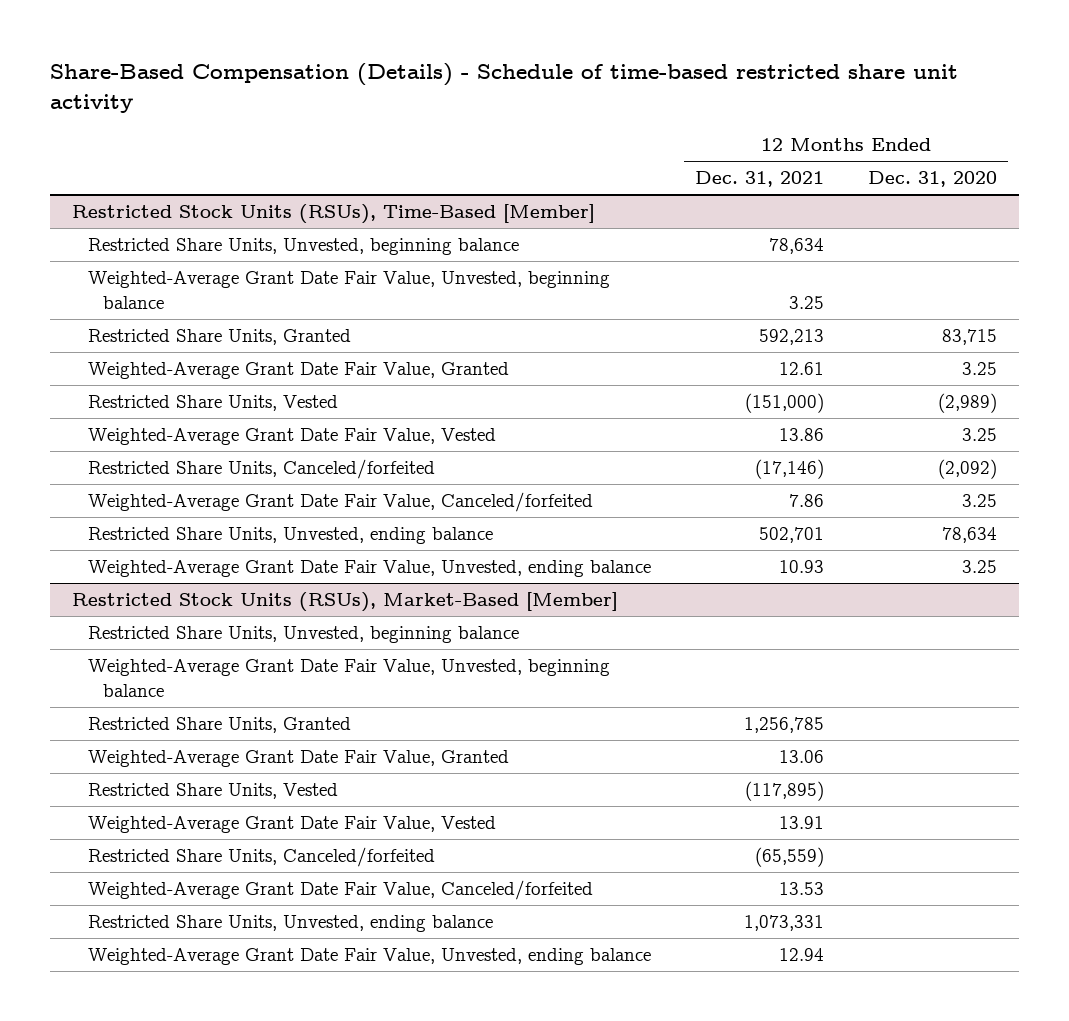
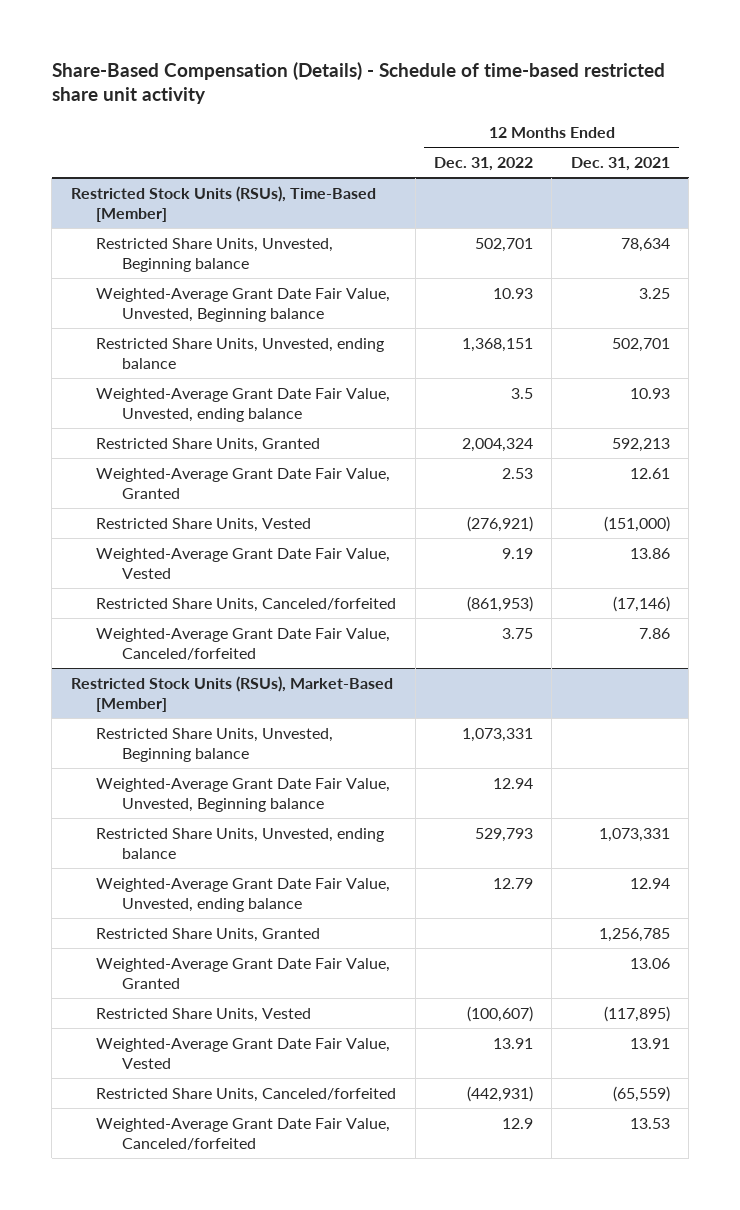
- | 12 Months Ended Dec. 31, 2021 | 12 Months Ended Dec. 31, 2020
+ | 12 Months Ended Dec. 31, 2022 | 12 Months Ended Dec. 31, 2021
@ Restricted Stock Units (RSUs), Time-Based [Member]
- Restricted Share Units, Unvested, beginning balance | 78,634 |
- Weighted-Average Grant Date Fair Value, Unvested, beginning balance | 3.25 |
+ Restricted Share Units, Unvested, Beginning balance | 502,701 | 78,634
+ Weighted-Average Grant Date Fair Value, Unvested, Beginning balance | 10.93 | 3.25
moved up: Restricted Share Units, Unvested, ending balance | 1,368,151 | 502,701
moved up: Weighted-Average Grant Date Fair Value, Unvested, ending balance | 3.5 | 10.93
@ Restricted Stock Units (RSUs), Market-Based [Member]
- Restricted Share Units, Unvested, beginning balance
- Weighted-Average Grant Date Fair Value, Unvested, beginning balance
+ Restricted Share Units, Unvested, Beginning balance | 1,073,331 |
+ Weighted-Average Grant Date Fair Value, Unvested, Beginning balance | 12.94 |
moved up: Restricted Share Units, Unvested, ending balance | 529,793 | 1,073,331
moved up: Weighted-Average Grant Date Fair Value, Unvested, ending balance | 12.79 | 12.94

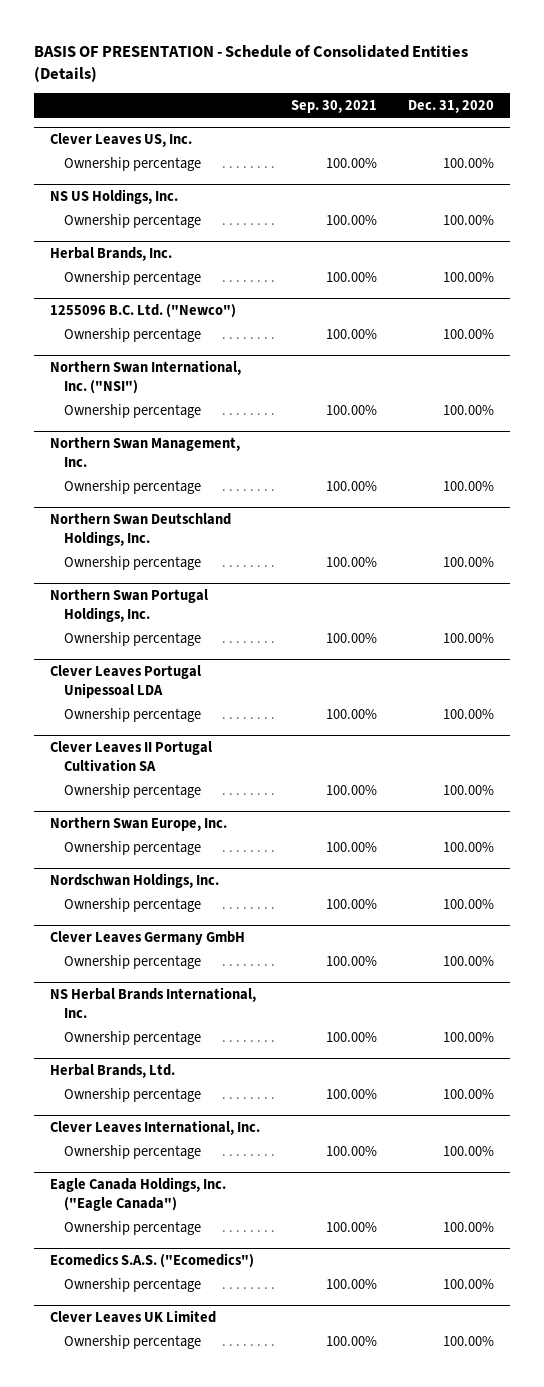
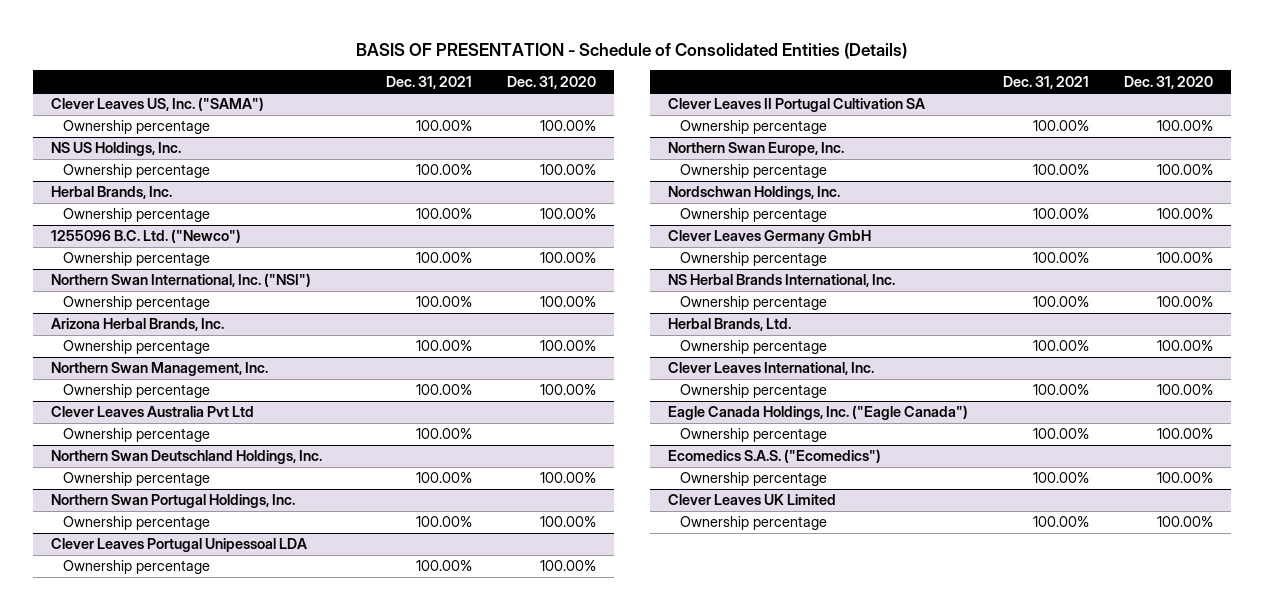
- | Sep. 30, 2021 | Dec. 31, 2020
+ | Dec. 31, 2021 | Dec. 31, 2020
- Clever Leaves US, Inc.
+ Clever Leaves US, Inc. ("SAMA")
+ Arizona Herbal Brands, Inc.
+ Ownership percentage | 100.00% | 100.00%
+ Clever Leaves Australia Pvt Ltd
+ Ownership percentage | 100.00% |

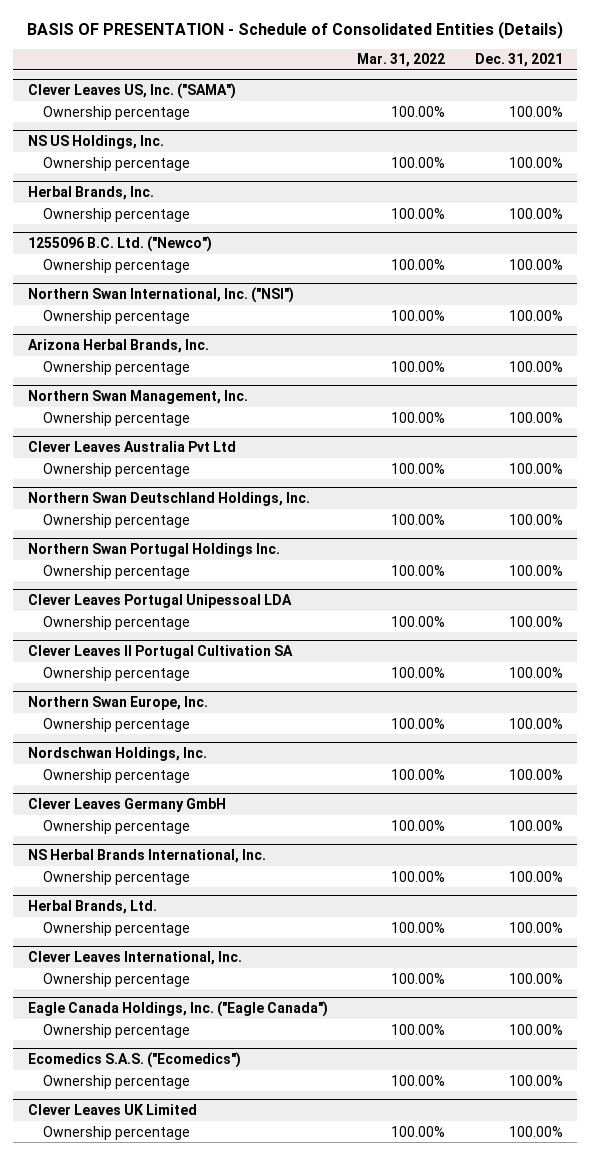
- | Dec. 31, 2021 | Dec. 31, 2020
+ | Mar. 31, 2022 | Dec. 31, 2021
- Northern Swan Portugal Holdings, Inc.
+ Northern Swan Portugal Holdings Inc.

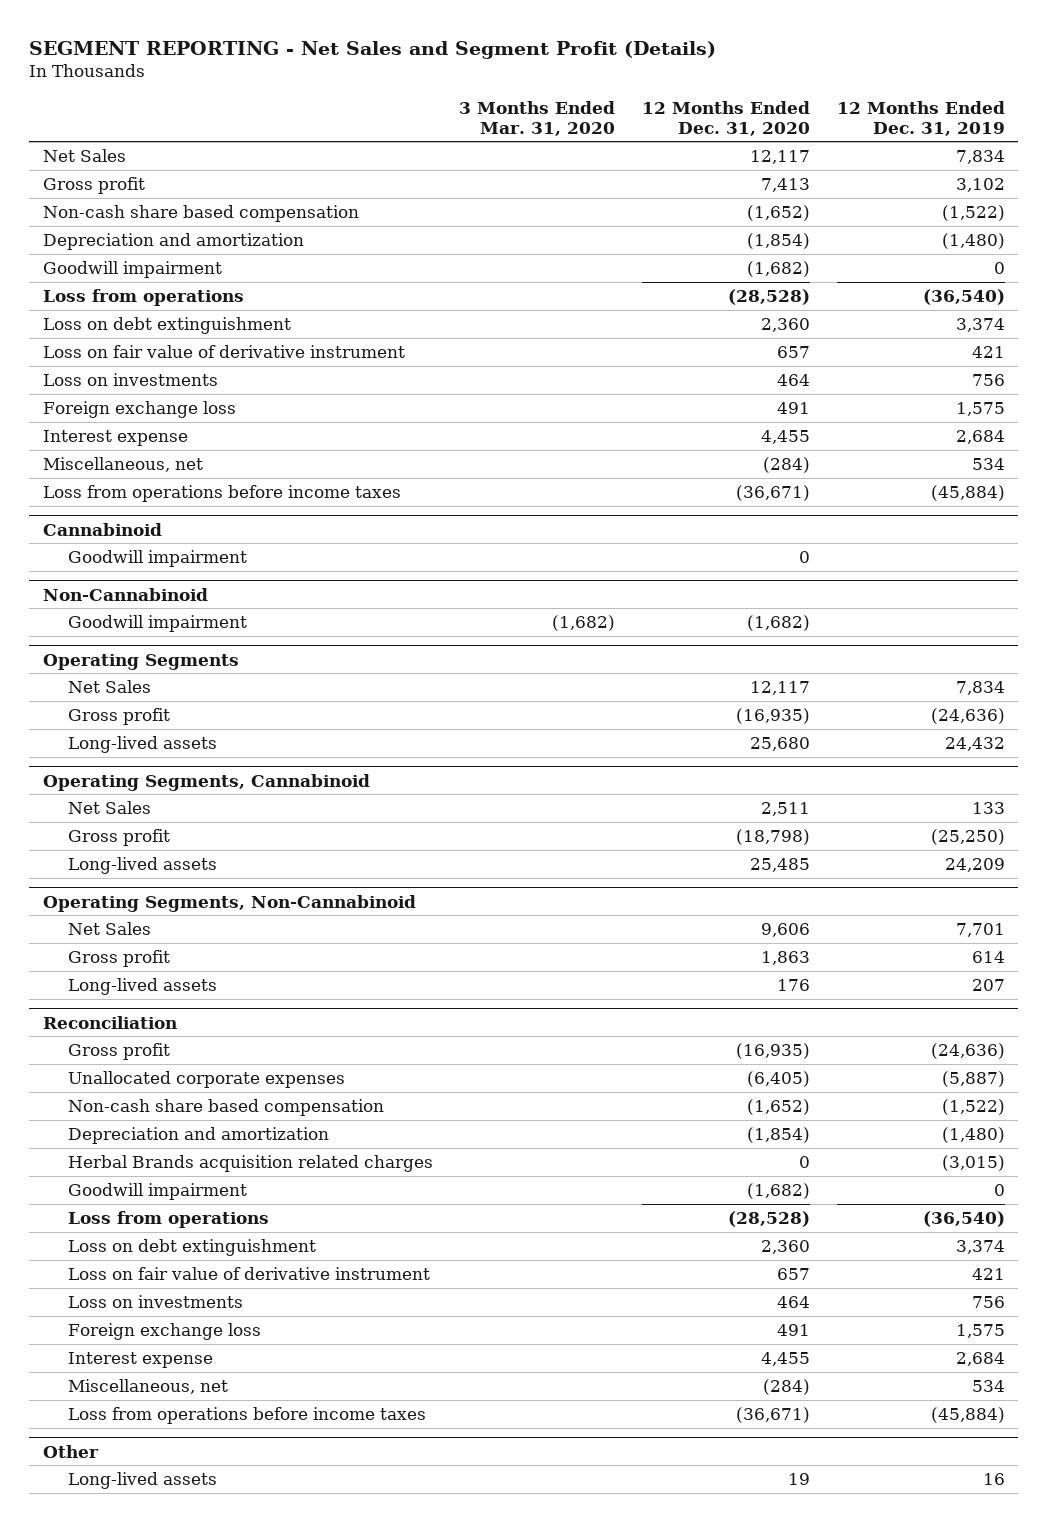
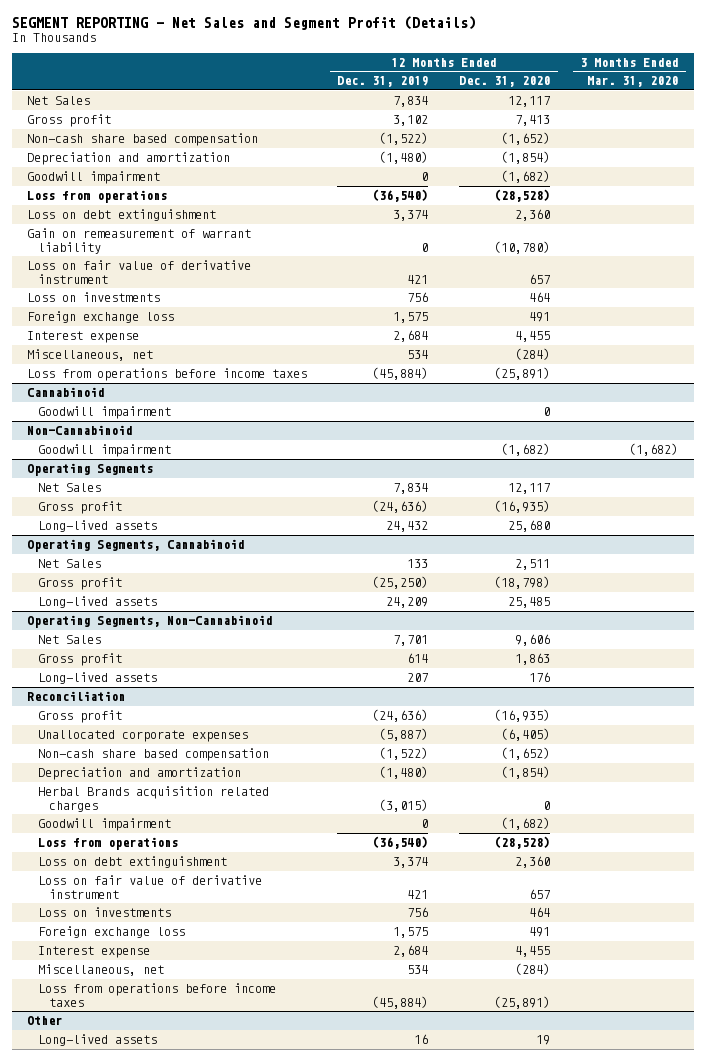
- | 3 Months Ended Mar. 31, 2020 | 12 Months Ended Dec. 31, 2020 | 12 Months Ended Dec. 31, 2019
+ | 12 Months Ended Dec. 31, 2019 | 12 Months Ended Dec. 31, 2020 | 3 Months Ended Mar. 31, 2020
+ Gain on remeasurement of warrant liability | 0 | (10,780) |
- Loss from operations before income taxes | | (36,671) | (45,884)
+ Loss from operations before income taxes | (45,884) | (25,891) |
@ Reconciliation
- Loss from operations before income taxes | | (36,671) | (45,884)
+ Loss from operations before income taxes | (45,884) | (25,891) |

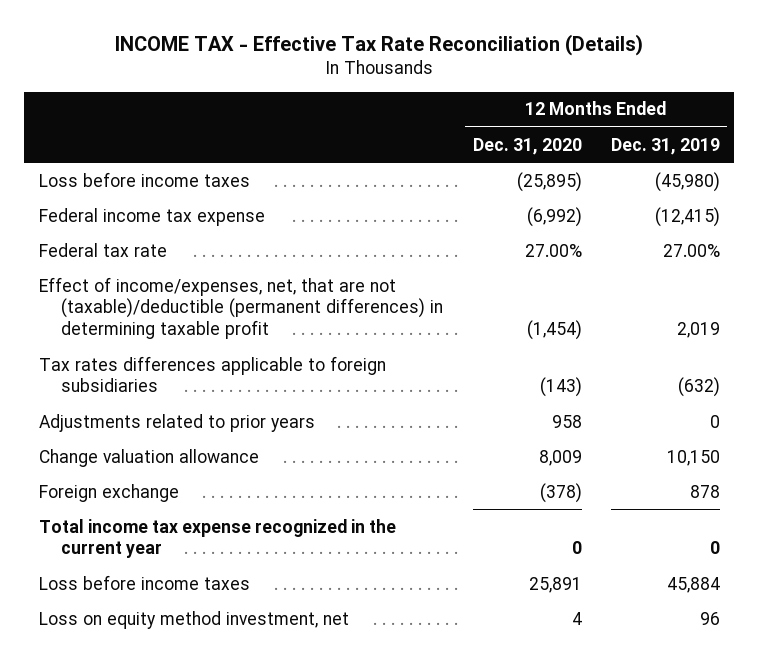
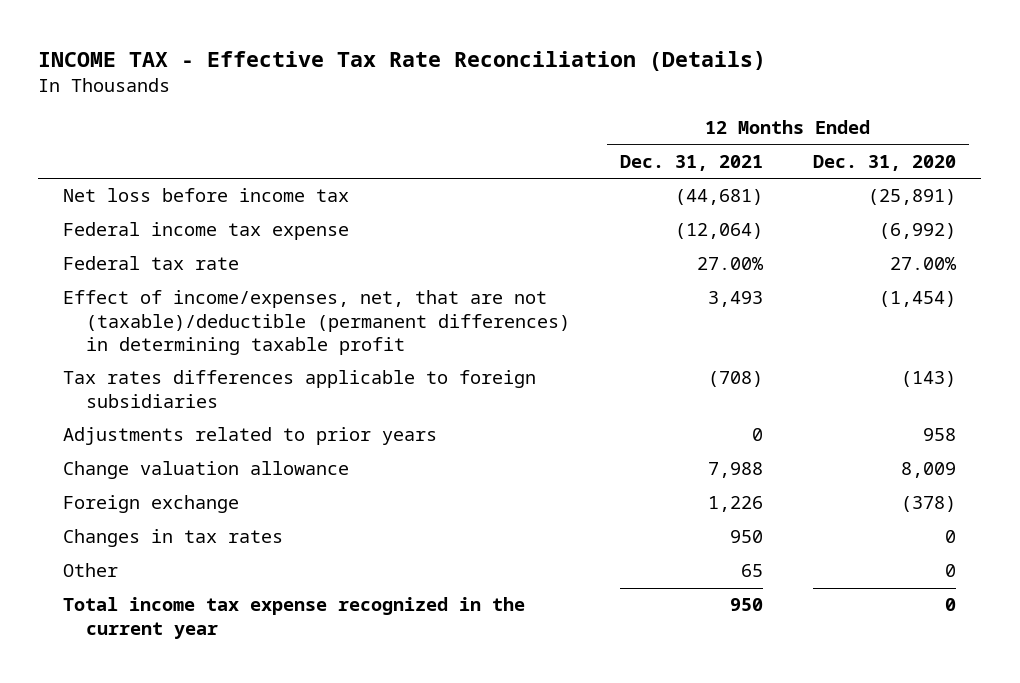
- | 12 Months Ended Dec. 31, 2020 | 12 Months Ended Dec. 31, 2019
+ | 12 Months Ended Dec. 31, 2021 | 12 Months Ended Dec. 31, 2020
- Loss before income taxes | (25,895) | (45,980)
+ Net loss before income tax | (44,681) | (25,891)
+ Changes in tax rates | 950 | 0
+ Other | 65 | 0
- Loss before income taxes | 25,891 | 45,884
- Loss on equity method investment, net | 4 | 96

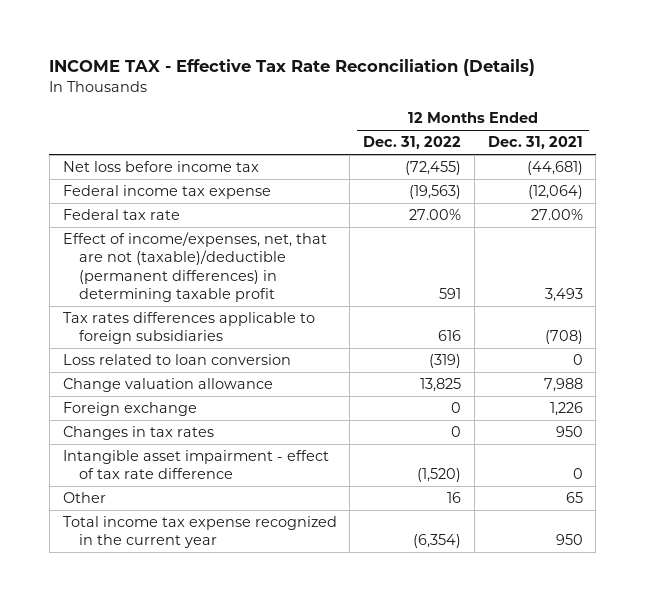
- | 12 Months Ended Dec. 31, 2021 | 12 Months Ended Dec. 31, 2020
+ | 12 Months Ended Dec. 31, 2022 | 12 Months Ended Dec. 31, 2021
- Adjustments related to prior years | 0 | 958
+ Loss related to loan conversion | (319) | 0
+ Intangible asset impairment - effect of tax rate difference | (1,520) | 0

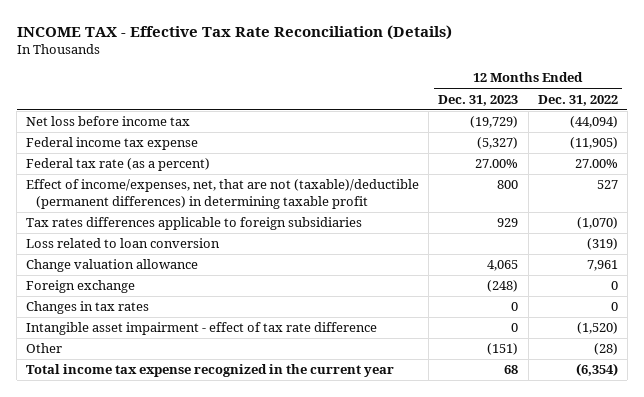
- | 12 Months Ended Dec. 31, 2022 | 12 Months Ended Dec. 31, 2021
+ | 12 Months Ended Dec. 31, 2023 | 12 Months Ended Dec. 31, 2022
- Net loss before income tax | (72,455) | (44,681)
- Federal income tax expense | (19,563) | (12,064)
- Federal tax rate | 27.00% | 27.00%
- Effect of income/expenses, net, that are not (taxable)/deductible (permanent differences) in determining taxable profit | 591 | 3,493
- Tax rates differences applicable to foreign subsidiaries | 616 | (708)
+ Net loss before income tax | (19,729) | (44,094)
+ Federal income tax expense | (5,327) | (11,905)
+ Federal tax rate (as a percent) | 27.00% | 27.00%
+ Effect of income/expenses, net, that are not (taxable)/deductible (permanent differences) in determining taxable profit | 800 | 527
+ Tax rates differences applicable to foreign subsidiaries | 929 | (1,070)
- Change valuation allowance | 13,825 | 7,988
+ Change valuation allowance | 4,065 | 7,961
- Other | 16 | 65
+ Other | (151) | (28)

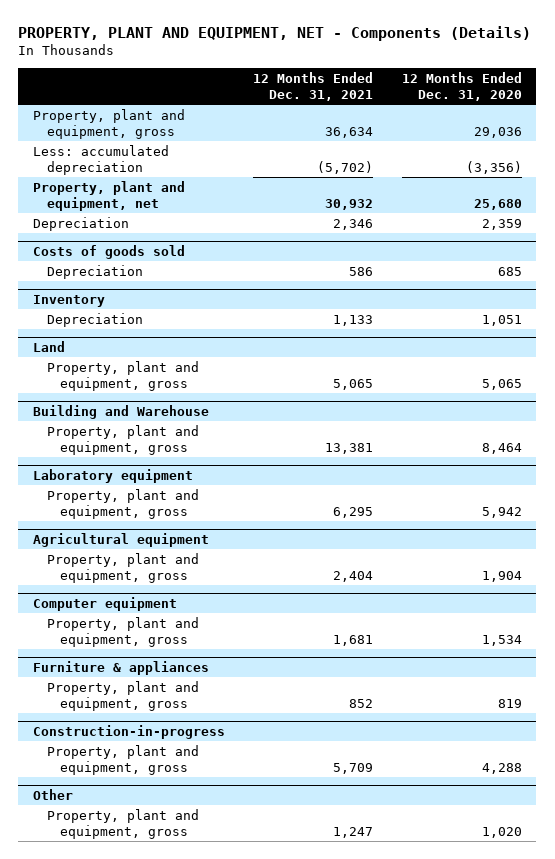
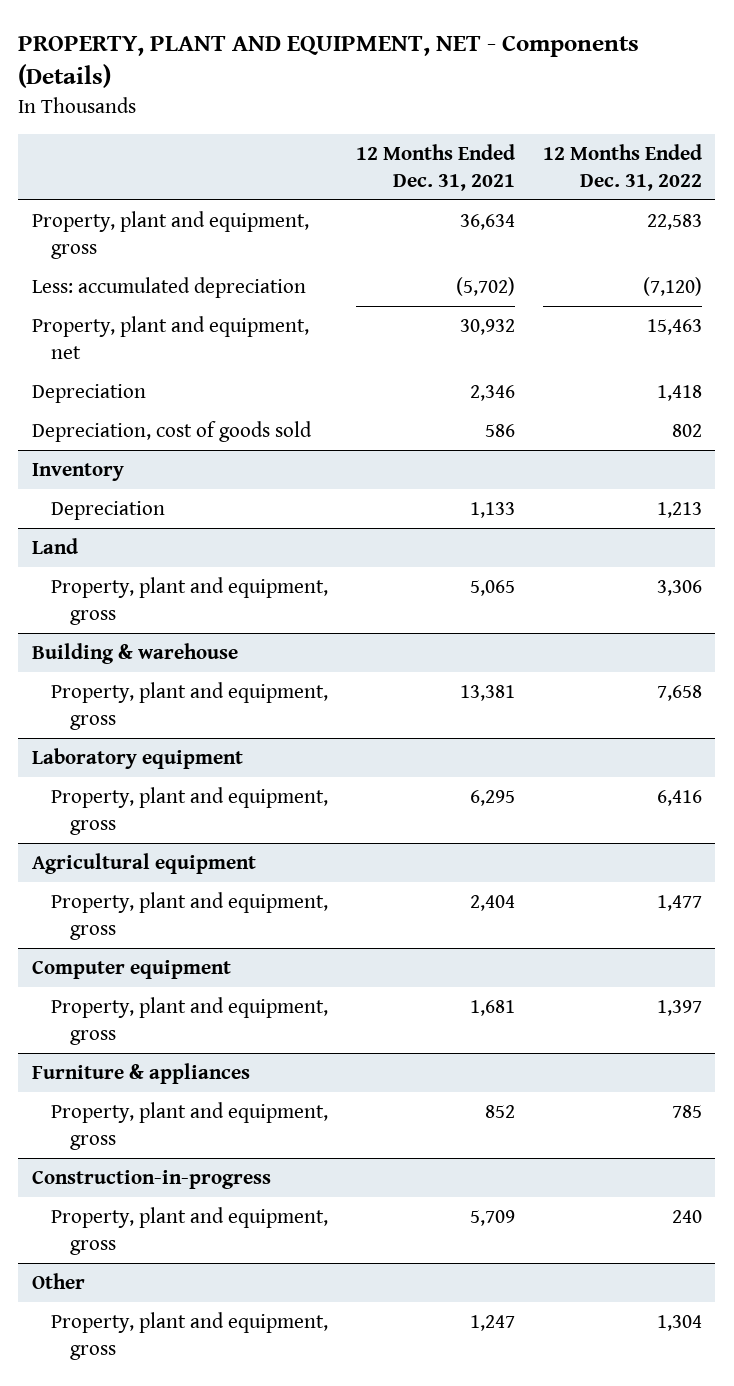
- | 12 Months Ended Dec. 31, 2021 | 12 Months Ended Dec. 31, 2020
+ | 12 Months Ended Dec. 31, 2021 | 12 Months Ended Dec. 31, 2022
- Costs of goods sold
- Depreciation | 586 | 685
+ Depreciation, cost of goods sold | 586 | 802
- Building and Warehouse
+ Building & warehouse

